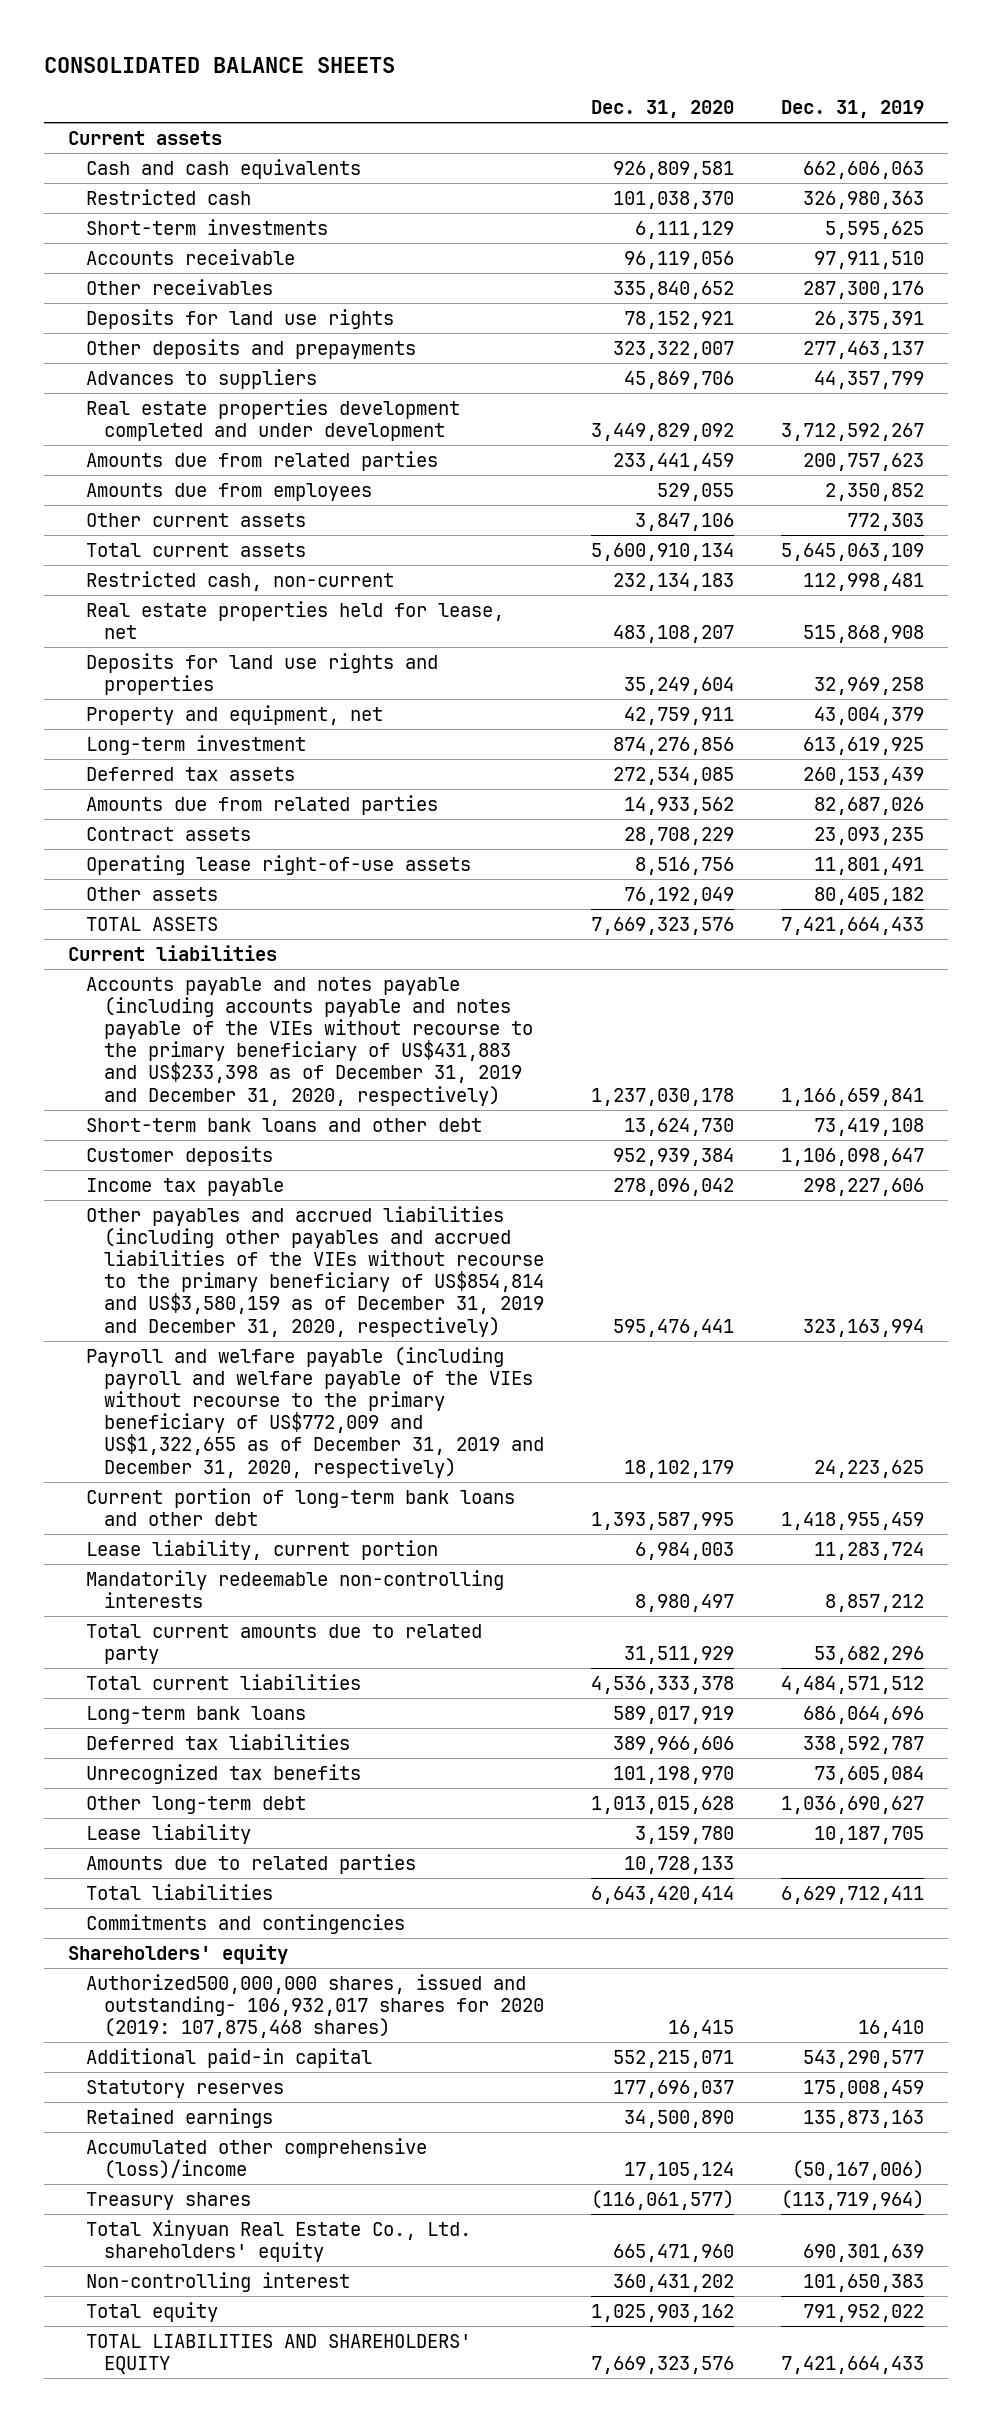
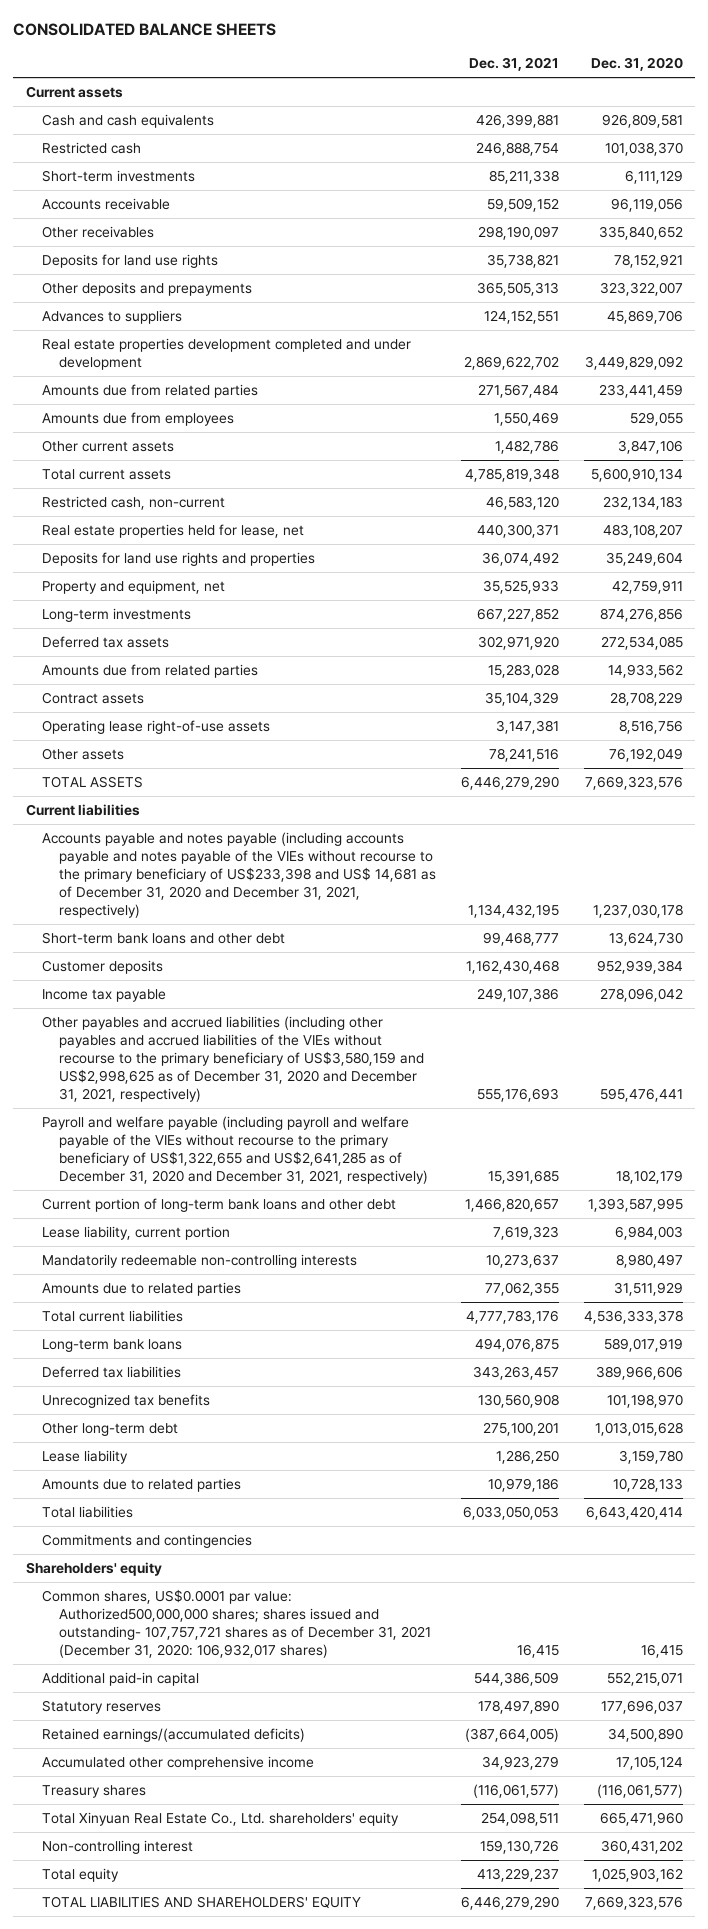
- | Dec. 31, 2020 | Dec. 31, 2019
+ | Dec. 31, 2021 | Dec. 31, 2020
- Long-term investment | 874,276,856 | 613,619,925
+ Long-term investments | 667,227,852 | 874,276,856
- Accounts payable and notes payable (including accounts payable and notes payable of the VIEs without recourse to the primary beneficiary of US$431,883 and US$233,398 as of December 31, 2019 and December 31, 2020, respectively) | 1,237,030,178 | 1,166,659,841
+ Accounts payable and notes payable (including accounts payable and notes payable of the VIEs without recourse to the primary beneficiary of US$233,398 and US$ 14,681 as of December 31, 2020 and December 31, 2021, respectively) | 1,134,432,195 | 1,237,030,178
- Other payables and accrued liabilities (including other payables and accrued liabilities of the VIEs without recourse to the primary beneficiary of US$854,814 and US$3,580,159 as of December 31, 2019 and December 31, 2020, respectively) | 595,476,441 | 323,163,994
- Payroll and welfare payable (including payroll and welfare payable of the VIEs without recourse to the primary beneficiary of US$772,009 and US$1,322,655 as of December 31, 2019 and December 31, 2020, respectively) | 18,102,179 | 24,223,625
+ Other payables and accrued liabilities (including other payables and accrued liabilities of the VIEs without recourse to the primary beneficiary of US$3,580,159 and US$2,998,625 as of December 31, 2020 and December 31, 2021, respectively) | 555,176,693 | 595,476,441
+ Payroll and welfare payable (including payroll and welfare payable of the VIEs without recourse to the primary beneficiary of US$1,322,655 and US$2,641,285 as of December 31, 2020 and December 31, 2021, respectively) | 15,391,685 | 18,102,179
- Total current amounts due to related party | 31,511,929 | 53,682,296
+ Amounts due to related parties | 77,062,355 | 31,511,929
- Authorized500,000,000 shares, issued and outstanding- 106,932,017 shares for 2020 (2019: 107,875,468 shares) | 16,415 | 16,410
+ Common shares, US$0.0001 par value: Authorized500,000,000 shares; shares issued and outstanding- 107,757,721 shares as of December 31, 2021 (December 31, 2020: 106,932,017 shares) | 16,415 | 16,415
- Retained earnings | 34,500,890 | 135,873,163
- Accumulated other comprehensive (loss)/income | 17,105,124 | (50,167,006)
+ Retained earnings/(accumulated deficits) | (387,664,005) | 34,500,890
+ Accumulated other comprehensive income | 34,923,279 | 17,105,124

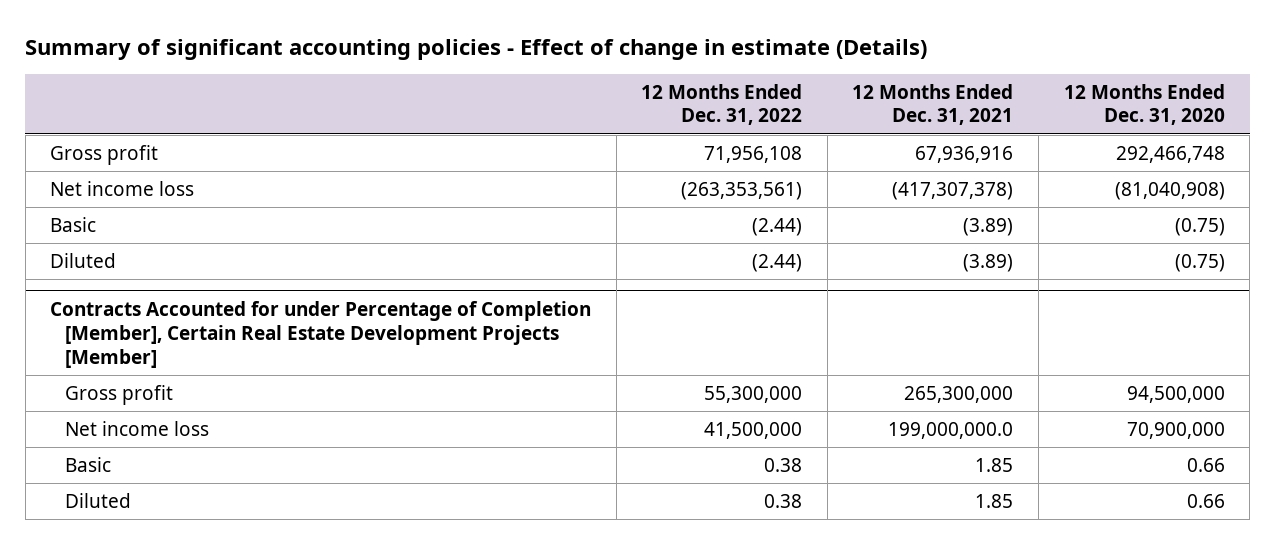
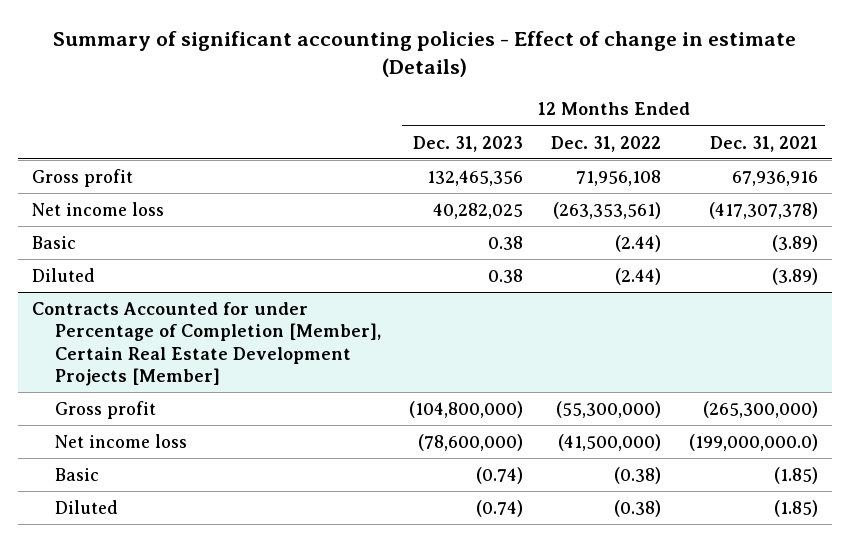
- | 12 Months Ended Dec. 31, 2022 | 12 Months Ended Dec. 31, 2021 | 12 Months Ended Dec. 31, 2020
+ | 12 Months Ended Dec. 31, 2023 | 12 Months Ended Dec. 31, 2022 | 12 Months Ended Dec. 31, 2021
@ Contracts Accounted for under Percentage of Completion [Member], Certain Real Estate Development Projects [Member]
- Gross profit | 55,300,000 | 265,300,000 | 94,500,000
- Net income loss | 41,500,000 | 199,000,000.0 | 70,900,000
- Basic | 0.38 | 1.85 | 0.66
- Diluted | 0.38 | 1.85 | 0.66
+ Gross profit | (104,800,000) | (55,300,000) | (265,300,000)
+ Net income loss | (78,600,000) | (41,500,000) | (199,000,000.0)
+ Basic | (0.74) | (0.38) | (1.85)
+ Diluted | (0.74) | (0.38) | (1.85)

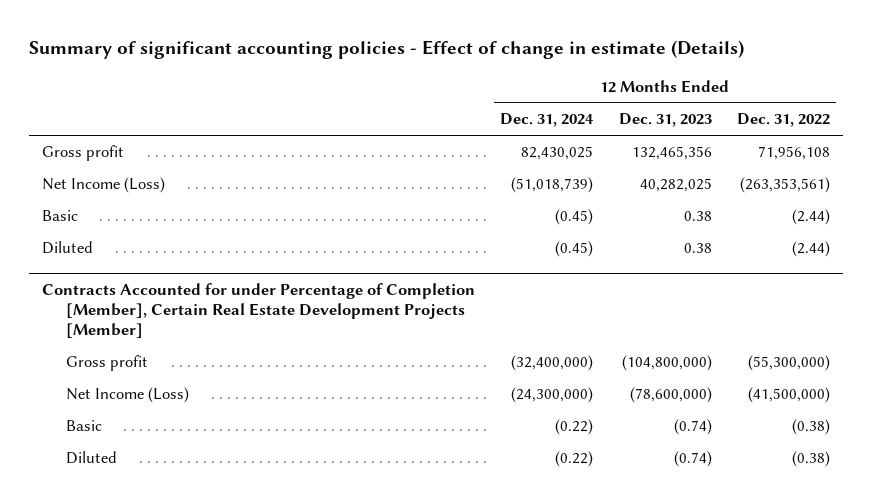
- | 12 Months Ended Dec. 31, 2023 | 12 Months Ended Dec. 31, 2022 | 12 Months Ended Dec. 31, 2021
+ | 12 Months Ended Dec. 31, 2024 | 12 Months Ended Dec. 31, 2023 | 12 Months Ended Dec. 31, 2022
- Net income loss | 40,282,025 | (263,353,561) | (417,307,378)
+ Net Income (Loss) | (51,018,739) | 40,282,025 | (263,353,561)
@ Contracts Accounted for under Percentage of Completion [Member], Certain Real Estate Development Projects [Member]
- Net income loss | (78,600,000) | (41,500,000) | (199,000,000.0)
+ Net Income (Loss) | (24,300,000) | (78,600,000) | (41,500,000)

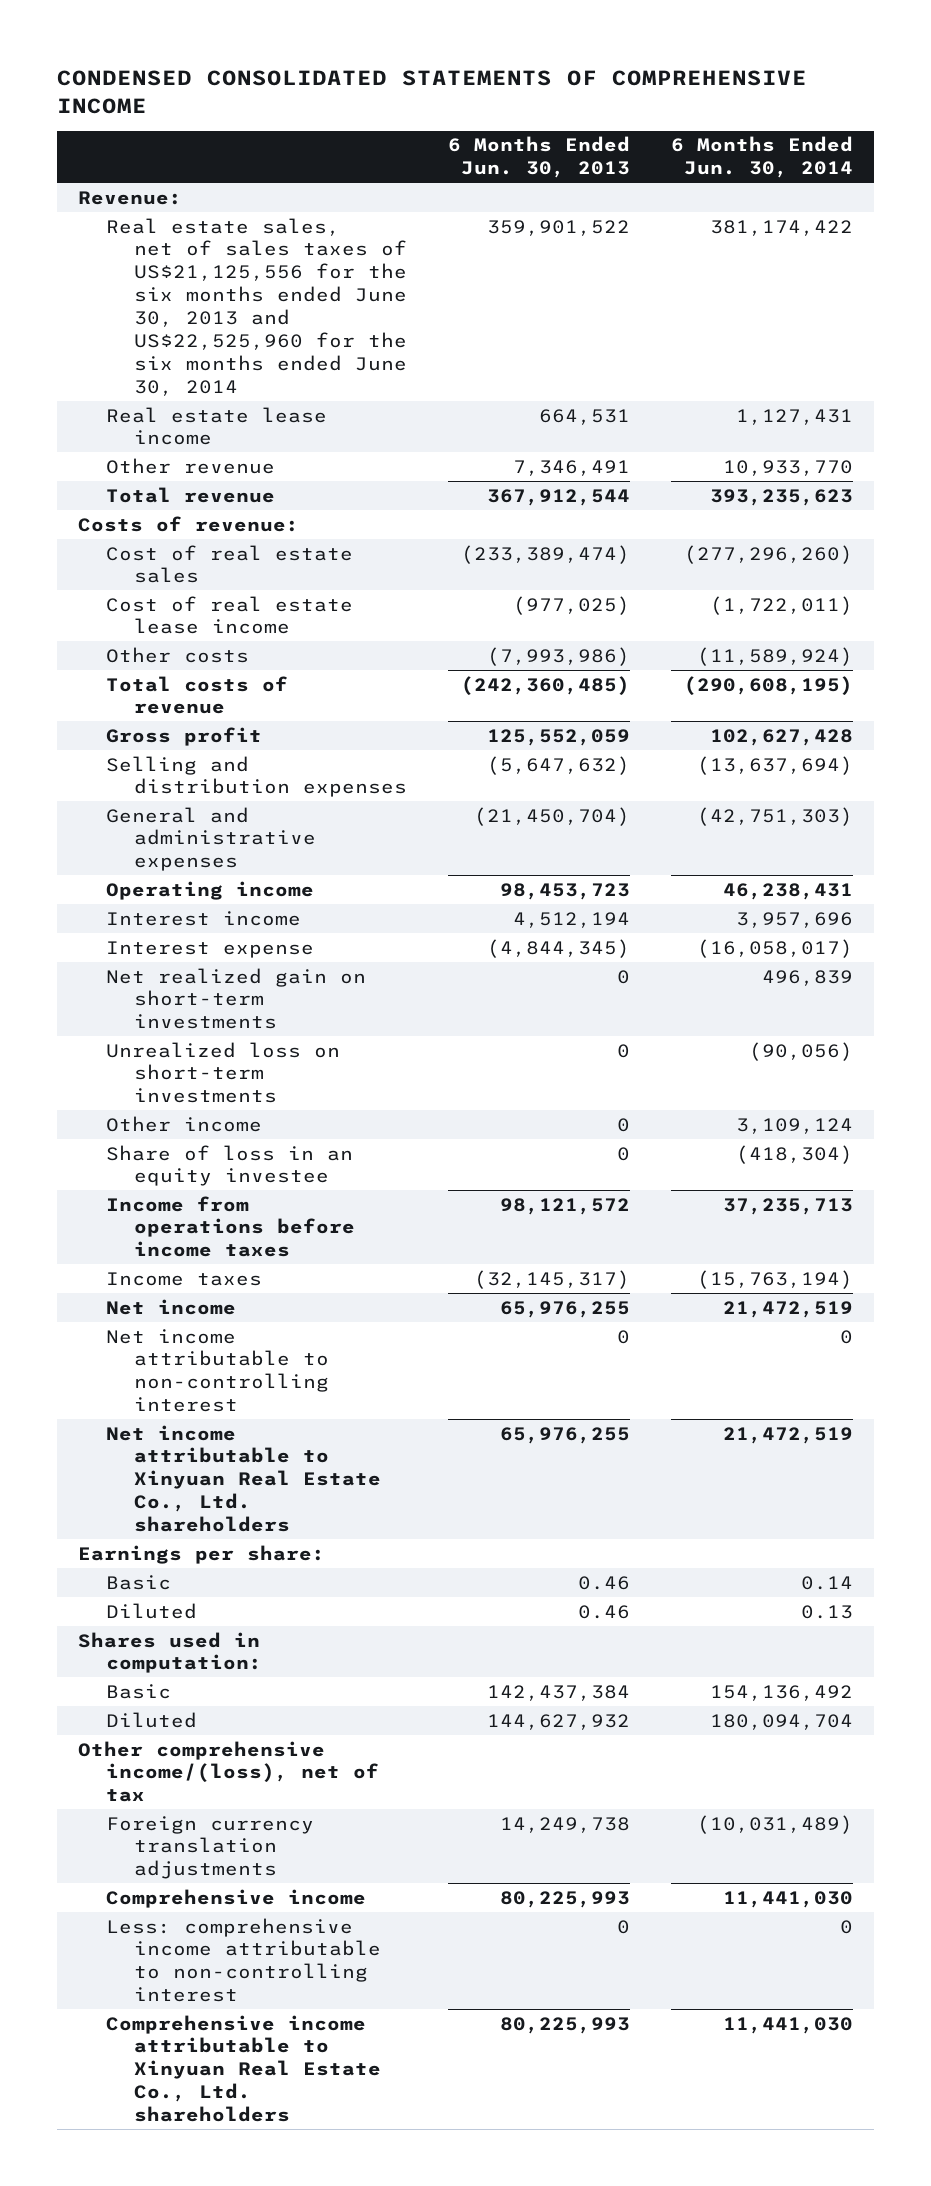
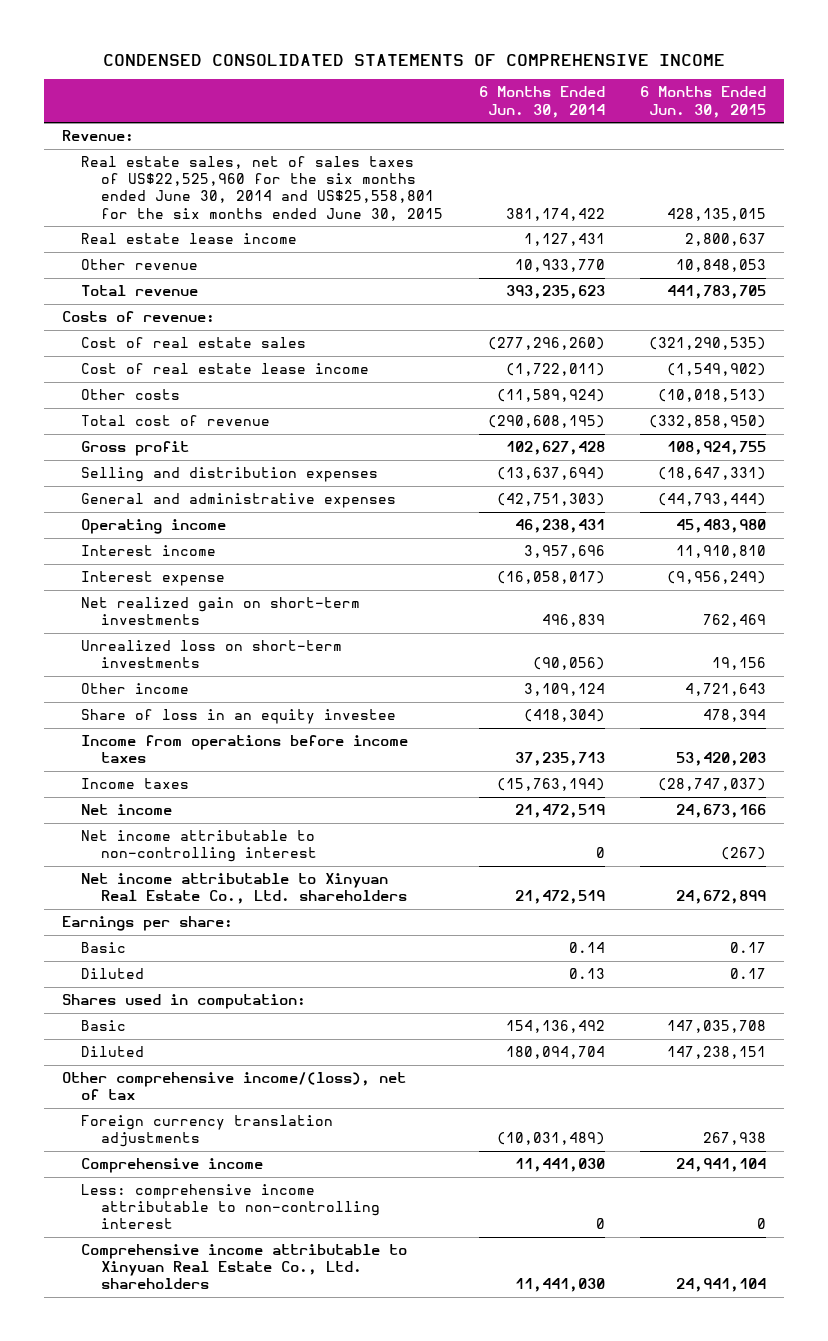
- | 6 Months Ended Jun. 30, 2013 | 6 Months Ended Jun. 30, 2014
+ | 6 Months Ended Jun. 30, 2014 | 6 Months Ended Jun. 30, 2015
- Real estate sales, net of sales taxes of US$21,125,556 for the six months ended June 30, 2013 and US$22,525,960 for the six months ended June 30, 2014 | 359,901,522 | 381,174,422
+ Real estate sales, net of sales taxes of US$22,525,960 for the six months ended June 30, 2014 and US$25,558,801 for the six months ended June 30, 2015 | 381,174,422 | 428,135,015
- Total costs of revenue | (242,360,485) | (290,608,195)
+ Total cost of revenue | (290,608,195) | (332,858,950)

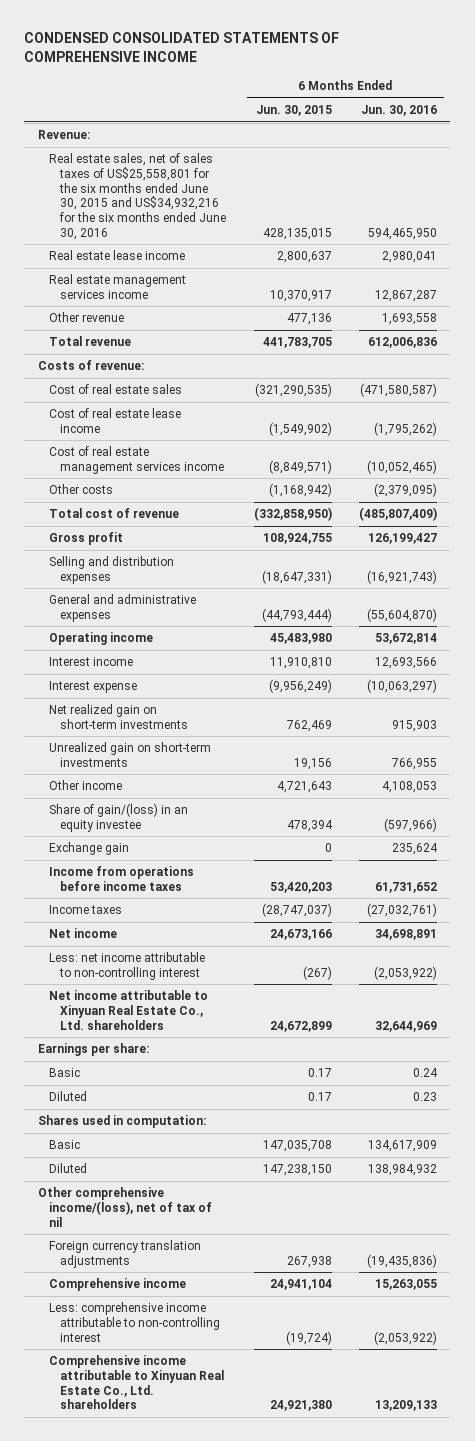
- | 6 Months Ended Jun. 30, 2014 | 6 Months Ended Jun. 30, 2015
+ | 6 Months Ended Jun. 30, 2015 | 6 Months Ended Jun. 30, 2016
- Real estate sales, net of sales taxes of US$22,525,960 for the six months ended June 30, 2014 and US$25,558,801 for the six months ended June 30, 2015 | 381,174,422 | 428,135,015
+ Real estate sales, net of sales taxes of US$25,558,801 for the six months ended June 30, 2015 and US$34,932,216 for the six months ended June 30, 2016 | 428,135,015 | 594,465,950
- Other revenue | 10,933,770 | 10,848,053
+ Real estate management services income | 10,370,917 | 12,867,287
+ Other revenue | 477,136 | 1,693,558
- Other costs | (11,589,924) | (10,018,513)
+ Cost of real estate management services income | (8,849,571) | (10,052,465)
+ Other costs | (1,168,942) | (2,379,095)
- Unrealized loss on short-term investments | (90,056) | 19,156
+ Unrealized gain on short-term investments | 19,156 | 766,955
- Share of loss in an equity investee | (418,304) | 478,394
+ Share of gain/(loss) in an equity investee | 478,394 | (597,966)
+ Exchange gain | 0 | 235,624
- Net income attributable to non-controlling interest | 0 | (267)
+ Less: net income attributable to non-controlling interest | (267) | (2,053,922)
- Diluted | 180,094,704 | 147,238,151
- Other comprehensive income/(loss), net of tax
+ Diluted | 147,238,150 | 138,984,932
+ Other comprehensive income/(loss), net of tax of nil
- Less: comprehensive income attributable to non-controlling interest | 0 | 0
- Comprehensive income attributable to Xinyuan Real Estate Co., Ltd. shareholders | 11,441,030 | 24,941,104
+ Less: comprehensive income attributable to non-controlling interest | (19,724) | (2,053,922)
+ Comprehensive income attributable to Xinyuan Real Estate Co., Ltd. shareholders | 24,921,380 | 13,209,133

